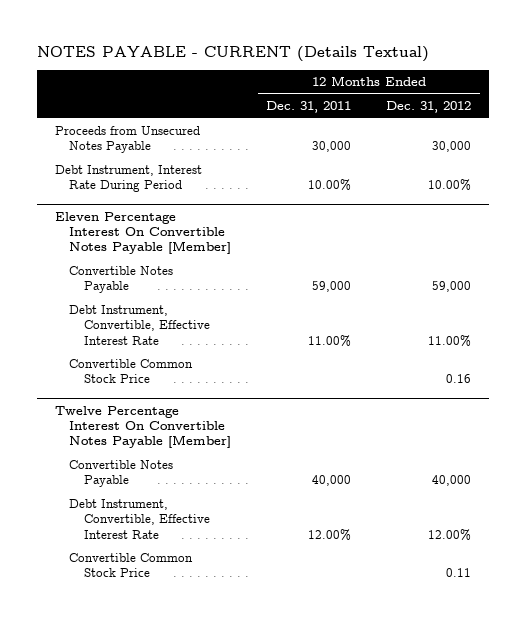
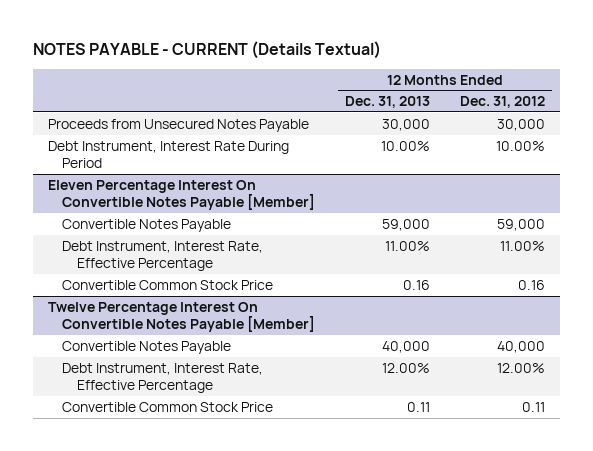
- | 12 Months Ended Dec. 31, 2011 | 12 Months Ended Dec. 31, 2012
+ | 12 Months Ended Dec. 31, 2013 | 12 Months Ended Dec. 31, 2012
@ Eleven Percentage Interest On Convertible Notes Payable [Member]
- Debt Instrument, Convertible, Effective Interest Rate | 11.00% | 11.00%
+ Debt Instrument, Interest Rate, Effective Percentage | 11.00% | 11.00%
@ Twelve Percentage Interest On Convertible Notes Payable [Member]
- Debt Instrument, Convertible, Effective Interest Rate | 12.00% | 12.00%
+ Debt Instrument, Interest Rate, Effective Percentage | 12.00% | 12.00%

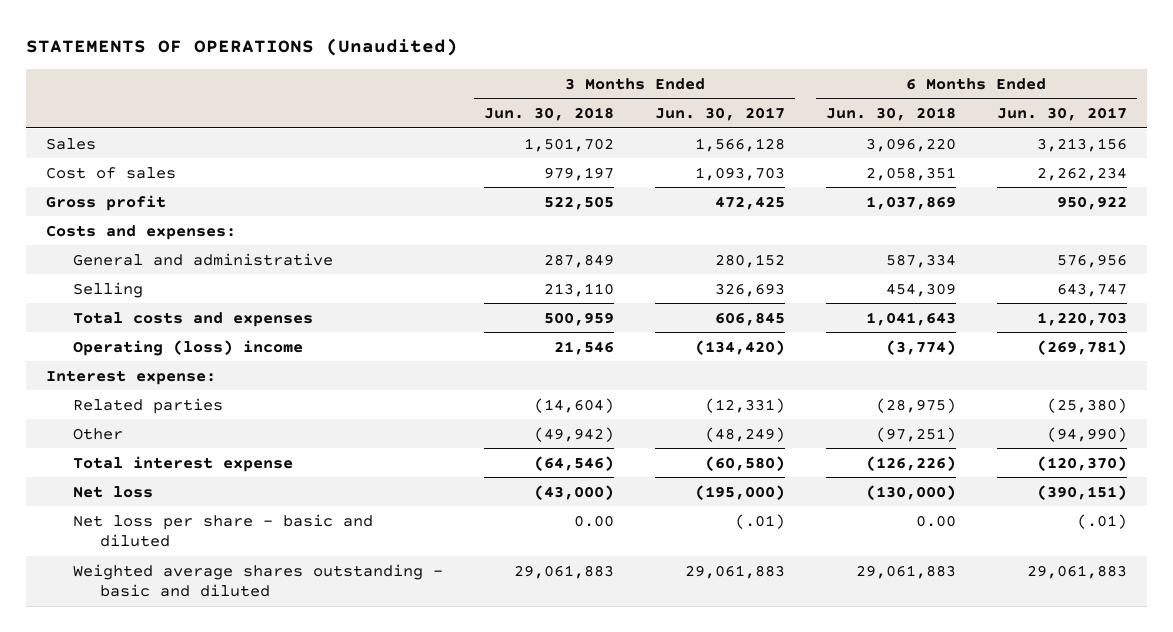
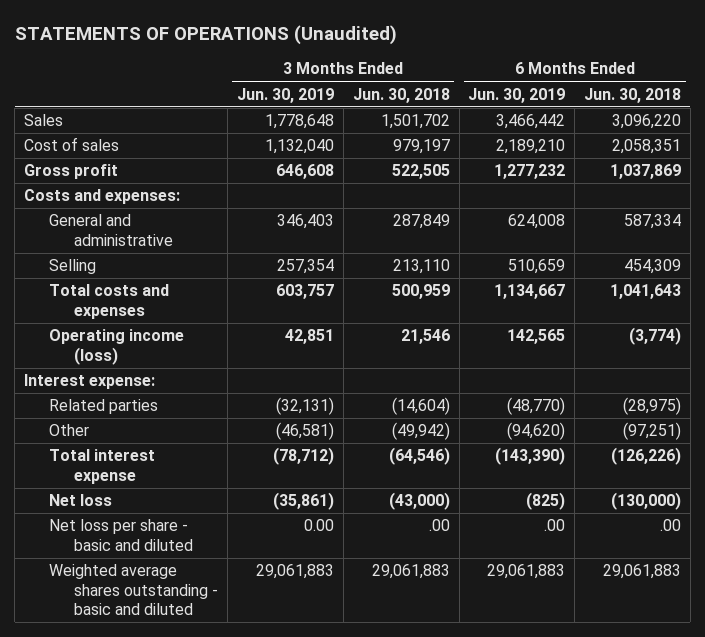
- | 3 Months Ended Jun. 30, 2018 | 3 Months Ended Jun. 30, 2017 | 6 Months Ended Jun. 30, 2018 | 6 Months Ended Jun. 30, 2017
+ | 3 Months Ended Jun. 30, 2019 | 3 Months Ended Jun. 30, 2018 | 6 Months Ended Jun. 30, 2019 | 6 Months Ended Jun. 30, 2018
- Operating (loss) income | 21,546 | (134,420) | (3,774) | (269,781)
+ Operating income (loss) | 42,851 | 21,546 | 142,565 | (3,774)
- Net loss per share - basic and diluted | 0.00 | (.01) | 0.00 | (.01)
+ Net loss per share - basic and diluted | 0.00 | .00 | .00 | .00

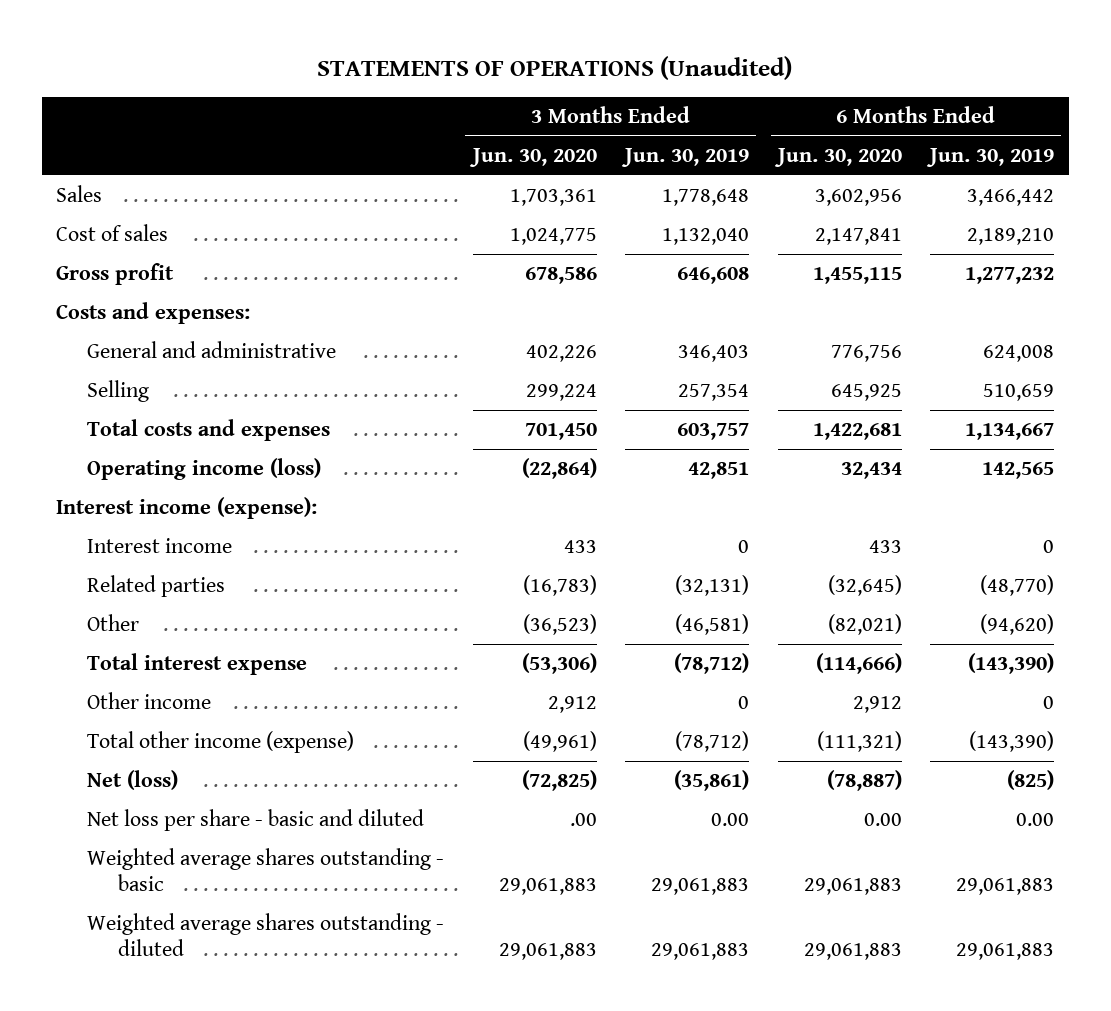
- | 3 Months Ended Jun. 30, 2019 | 3 Months Ended Jun. 30, 2018 | 6 Months Ended Jun. 30, 2019 | 6 Months Ended Jun. 30, 2018
+ | 3 Months Ended Jun. 30, 2020 | 3 Months Ended Jun. 30, 2019 | 6 Months Ended Jun. 30, 2020 | 6 Months Ended Jun. 30, 2019
- Interest expense:
+ Interest income (expense):
+ Interest income | 433 | 0 | 433 | 0
- Net loss | (35,861) | (43,000) | (825) | (130,000)
- Net loss per share - basic and diluted | 0.00 | .00 | .00 | .00
- Weighted average shares outstanding - basic and diluted | 29,061,883 | 29,061,883 | 29,061,883 | 29,061,883
+ Other income | 2,912 | 0 | 2,912 | 0
+ Total other income (expense) | (49,961) | (78,712) | (111,321) | (143,390)
+ Net (loss) | (72,825) | (35,861) | (78,887) | (825)
+ Net loss per share - basic and diluted | .00 | 0.00 | 0.00 | 0.00
+ Weighted average shares outstanding - basic | 29,061,883 | 29,061,883 | 29,061,883 | 29,061,883
+ Weighted average shares outstanding - diluted | 29,061,883 | 29,061,883 | 29,061,883 | 29,061,883

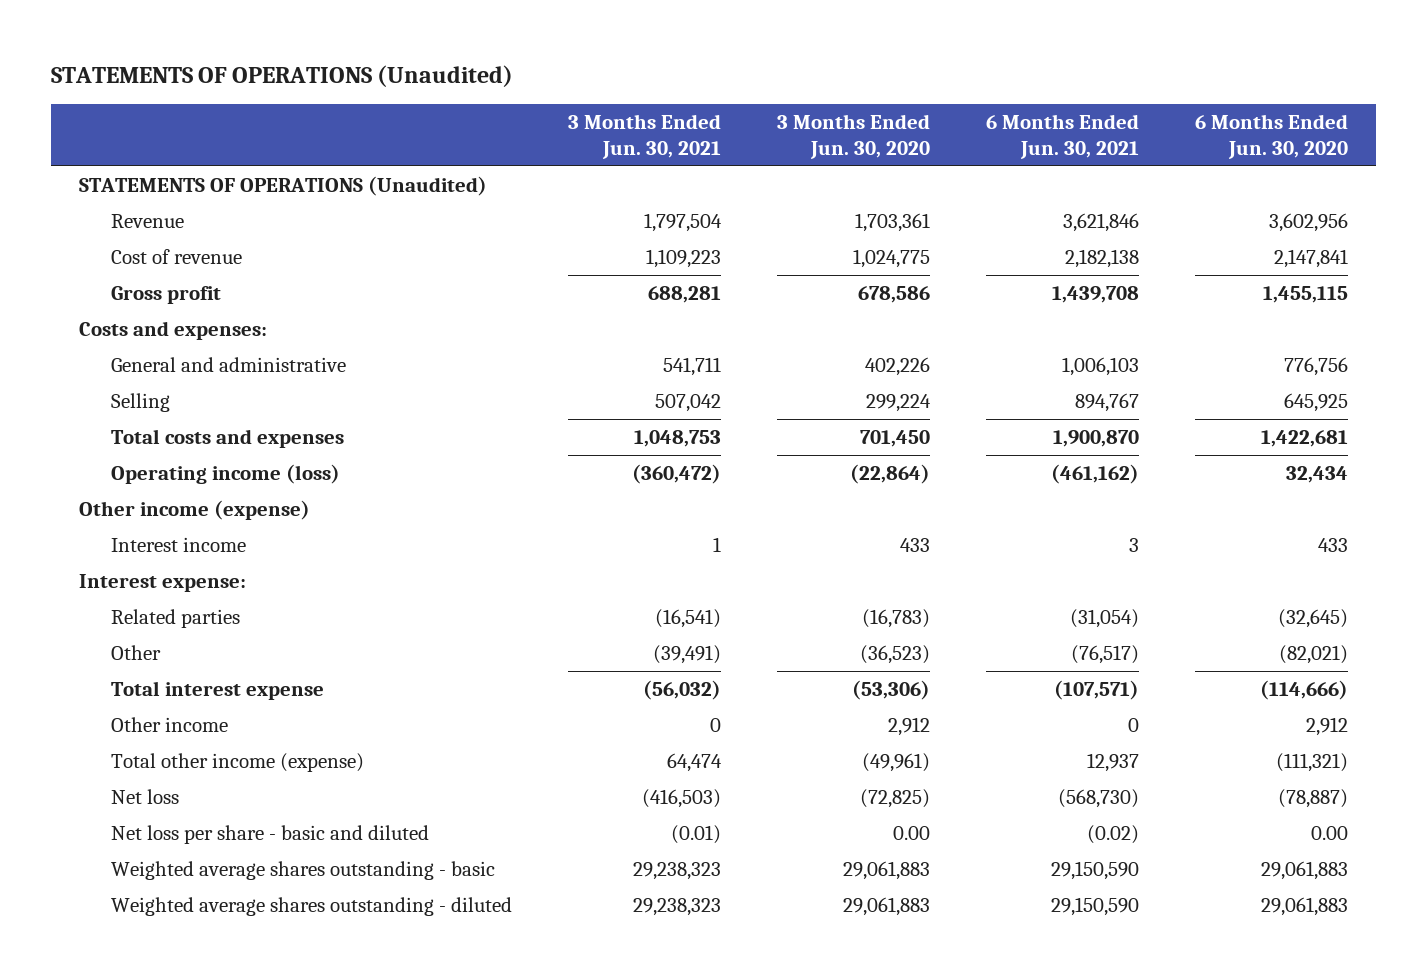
- | 3 Months Ended Jun. 30, 2020 | 3 Months Ended Jun. 30, 2019 | 6 Months Ended Jun. 30, 2020 | 6 Months Ended Jun. 30, 2019
+ | 3 Months Ended Jun. 30, 2021 | 3 Months Ended Jun. 30, 2020 | 6 Months Ended Jun. 30, 2021 | 6 Months Ended Jun. 30, 2020
- Sales | 1,703,361 | 1,778,648 | 3,602,956 | 3,466,442
- Cost of sales | 1,024,775 | 1,132,040 | 2,147,841 | 2,189,210
+ STATEMENTS OF OPERATIONS (Unaudited)
+ Revenue | 1,797,504 | 1,703,361 | 3,621,846 | 3,602,956
+ Cost of revenue | 1,109,223 | 1,024,775 | 2,182,138 | 2,147,841
- Interest income (expense):
+ Other income (expense)
+ Interest expense:
- Net (loss) | (72,825) | (35,861) | (78,887) | (825)
- Net loss per share - basic and diluted | .00 | 0.00 | 0.00 | 0.00
+ Net loss | (416,503) | (72,825) | (568,730) | (78,887)
+ Net loss per share - basic and diluted | (0.01) | 0.00 | (0.02) | 0.00

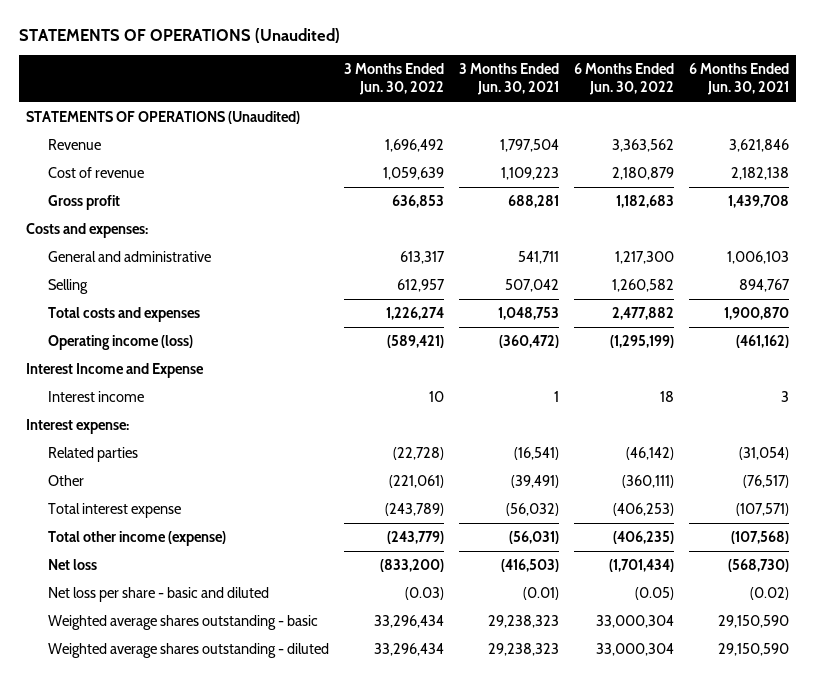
- | 3 Months Ended Jun. 30, 2021 | 3 Months Ended Jun. 30, 2020 | 6 Months Ended Jun. 30, 2021 | 6 Months Ended Jun. 30, 2020
+ | 3 Months Ended Jun. 30, 2022 | 3 Months Ended Jun. 30, 2021 | 6 Months Ended Jun. 30, 2022 | 6 Months Ended Jun. 30, 2021
- Other income (expense)
+ Interest Income and Expense
- Other income | 0 | 2,912 | 0 | 2,912
- Total other income (expense) | 64,474 | (49,961) | 12,937 | (111,321)
+ Total other income (expense) | (243,779) | (56,031) | (406,235) | (107,568)

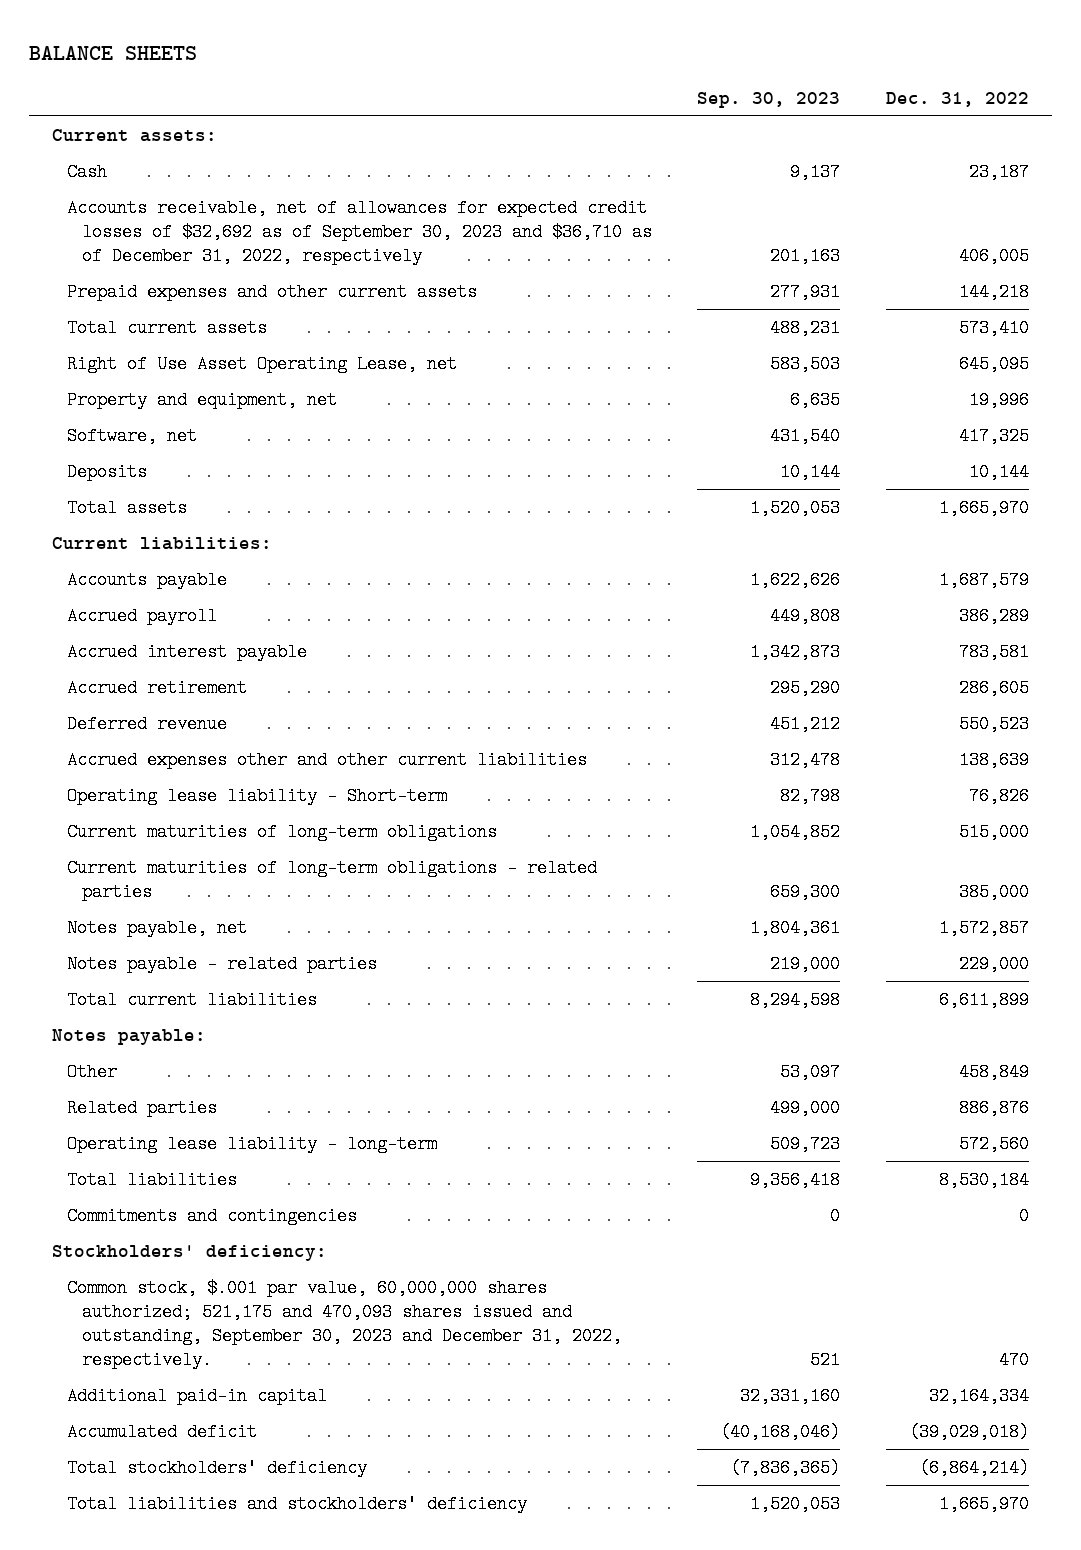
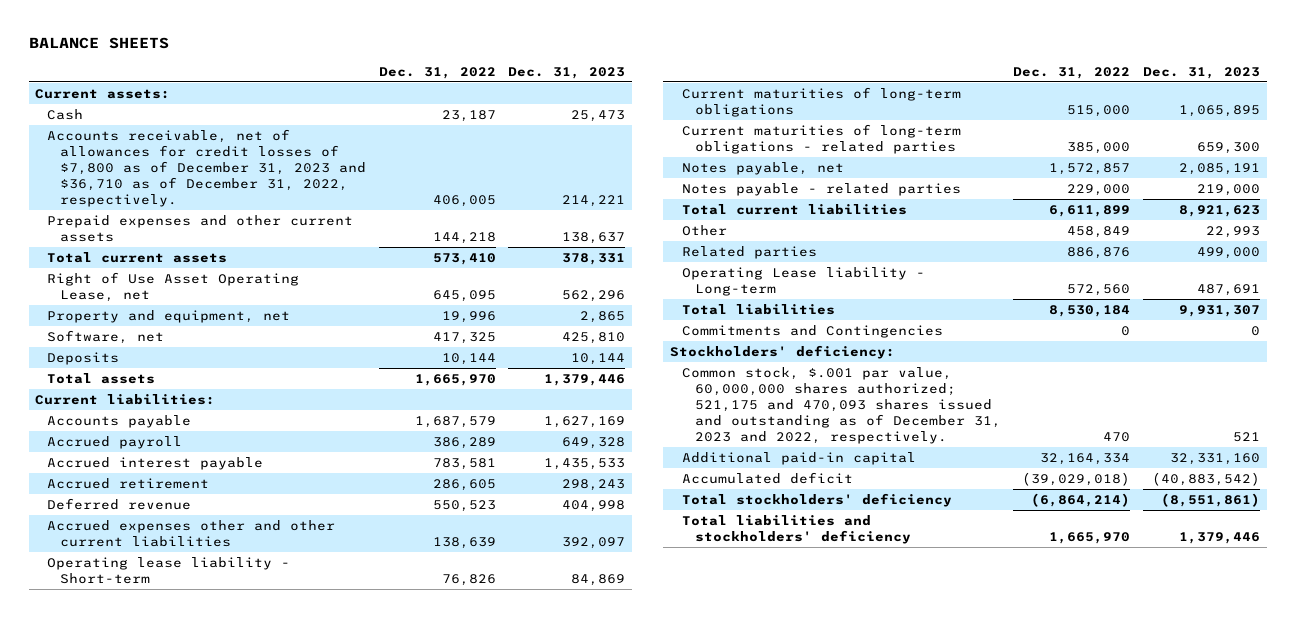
- | Sep. 30, 2023 | Dec. 31, 2022
+ | Dec. 31, 2022 | Dec. 31, 2023
- Accounts receivable, net of allowances for expected credit losses of $32,692 as of September 30, 2023 and $36,710 as of December 31, 2022, respectively | 201,163 | 406,005
+ Accounts receivable, net of allowances for credit losses of $7,800 as of December 31, 2023 and $36,710 as of December 31, 2022, respectively. | 406,005 | 214,221
- Notes payable:
- Operating lease liability - long-term | 509,723 | 572,560
+ Operating Lease liability - Long-term | 572,560 | 487,691
- Commitments and contingencies | 0 | 0
+ Commitments and Contingencies | 0 | 0
- Common stock, $.001 par value, 60,000,000 shares authorized; 521,175 and 470,093 shares issued and outstanding, September 30, 2023 and December 31, 2022, respectively. | 521 | 470
+ Common stock, $.001 par value, 60,000,000 shares authorized; 521,175 and 470,093 shares issued and outstanding as of December 31, 2023 and 2022, respectively. | 470 | 521

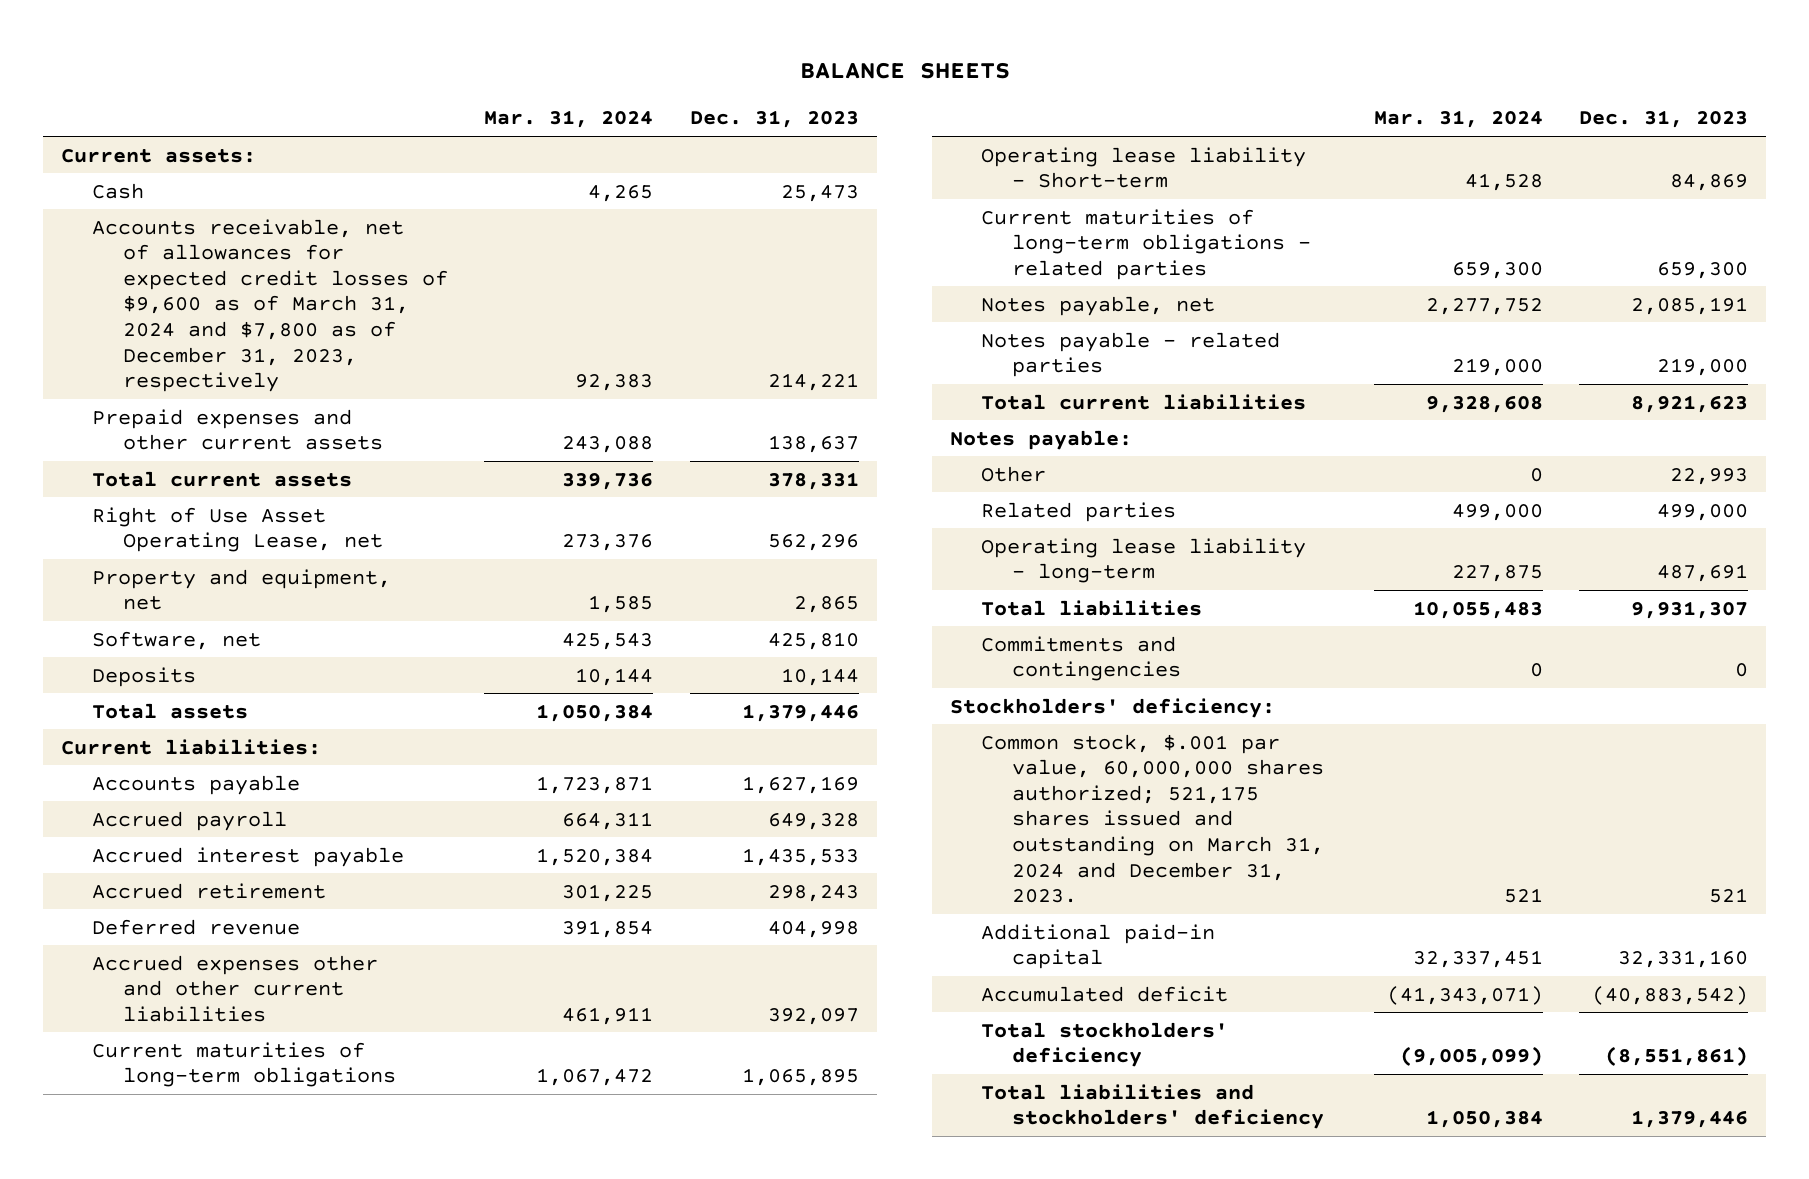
- | Dec. 31, 2022 | Dec. 31, 2023
+ | Mar. 31, 2024 | Dec. 31, 2023
- Accounts receivable, net of allowances for credit losses of $7,800 as of December 31, 2023 and $36,710 as of December 31, 2022, respectively. | 406,005 | 214,221
+ Accounts receivable, net of allowances for expected credit losses of $9,600 as of March 31, 2024 and $7,800 as of December 31, 2023, respectively | 92,383 | 214,221
moved down: Operating lease liability - Short-term | 41,528 | 84,869
+ Notes payable:
- Operating Lease liability - Long-term | 572,560 | 487,691
+ Operating lease liability - long-term | 227,875 | 487,691
- Commitments and Contingencies | 0 | 0
+ Commitments and contingencies | 0 | 0
- Common stock, $.001 par value, 60,000,000 shares authorized; 521,175 and 470,093 shares issued and outstanding as of December 31, 2023 and 2022, respectively. | 470 | 521
+ Common stock, $.001 par value, 60,000,000 shares authorized; 521,175 shares issued and outstanding on March 31, 2024 and December 31, 2023. | 521 | 521

